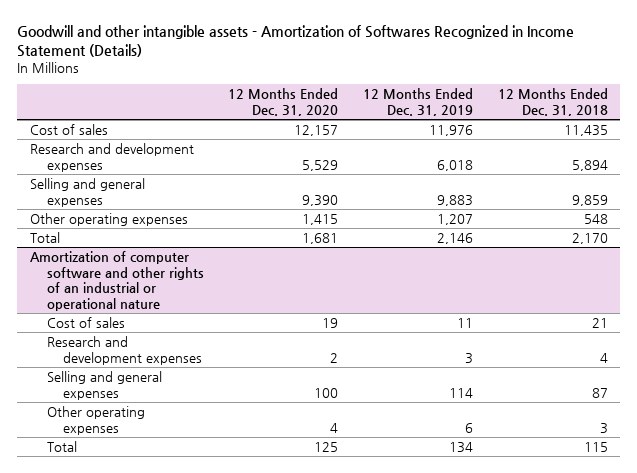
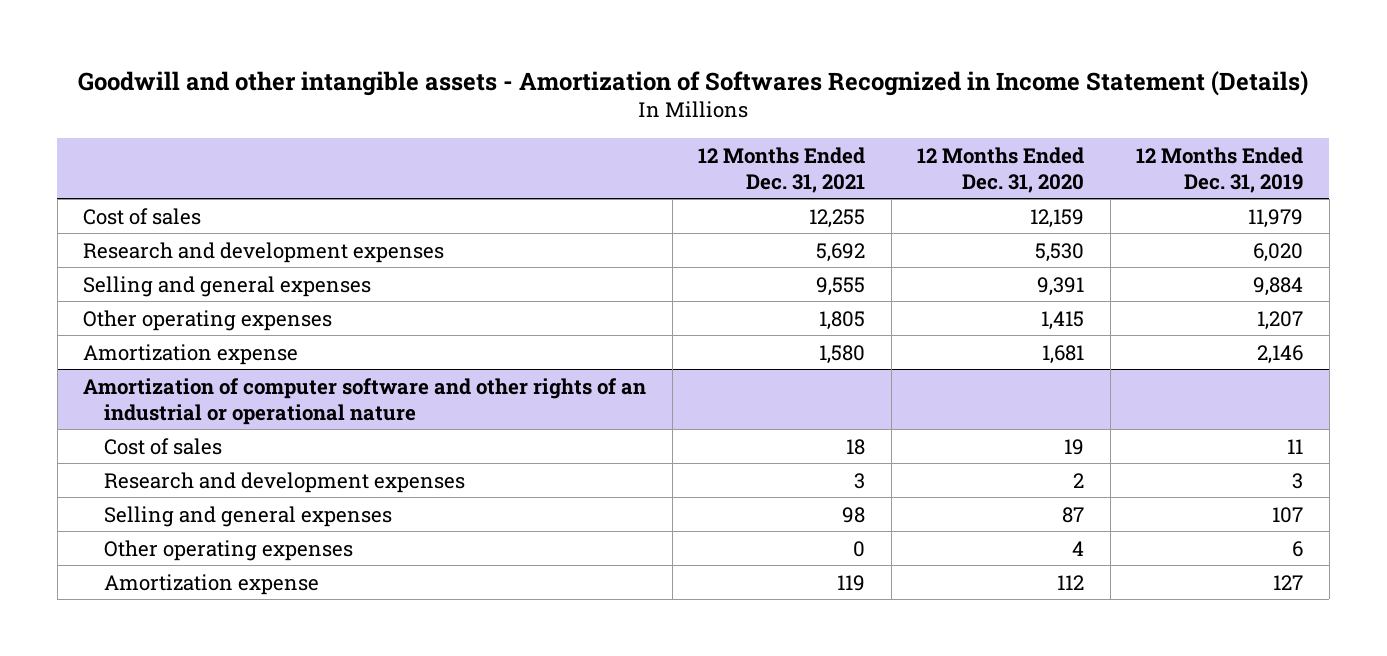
- | 12 Months Ended Dec. 31, 2020 | 12 Months Ended Dec. 31, 2019 | 12 Months Ended Dec. 31, 2018
+ | 12 Months Ended Dec. 31, 2021 | 12 Months Ended Dec. 31, 2020 | 12 Months Ended Dec. 31, 2019
- Cost of sales | 12,157 | 11,976 | 11,435
- Research and development expenses | 5,529 | 6,018 | 5,894
- Selling and general expenses | 9,390 | 9,883 | 9,859
+ Cost of sales | 12,255 | 12,159 | 11,979
+ Research and development expenses | 5,692 | 5,530 | 6,020
+ Selling and general expenses | 9,555 | 9,391 | 9,884
- Total | 1,681 | 2,146 | 2,170
+ Amortization expense | 1,580 | 1,681 | 2,146
@ Amortization of computer software and other rights of an industrial or operational nature
- Selling and general expenses | 100 | 114 | 87
+ Selling and general expenses | 98 | 87 | 107
- Total | 125 | 134 | 115
+ Amortization expense | 119 | 112 | 127

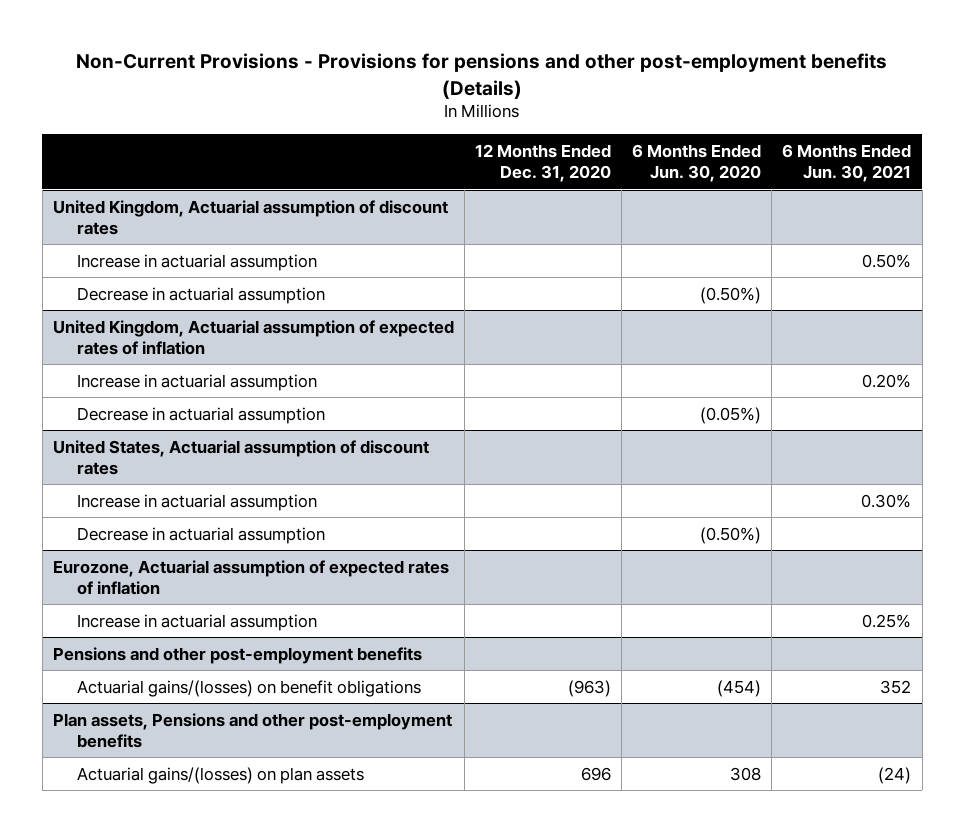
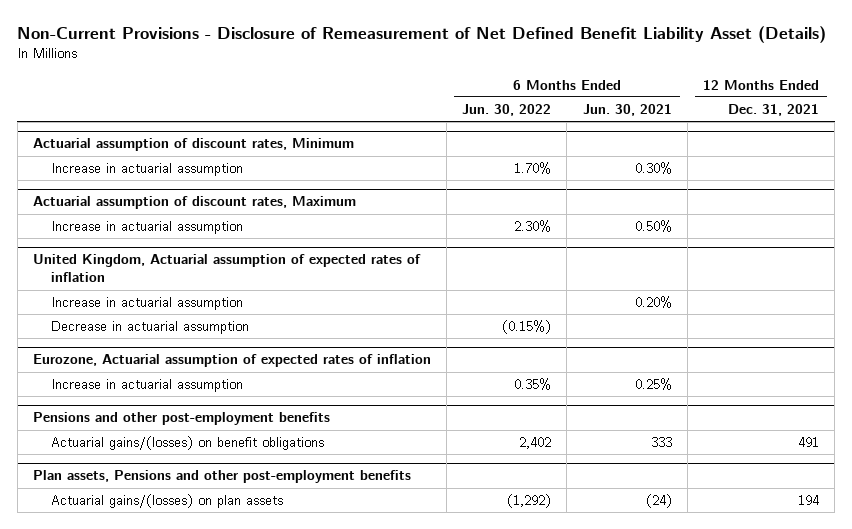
- Non-Current Provisions - Provisions for pensions and other post-employment benefits (Details)
+ Non-Current Provisions - Disclosure of Remeasurement of Net Defined Benefit Liability Asset (Details)
- | 12 Months Ended Dec. 31, 2020 | 6 Months Ended Jun. 30, 2020 | 6 Months Ended Jun. 30, 2021
+ | 6 Months Ended Jun. 30, 2022 | 6 Months Ended Jun. 30, 2021 | 12 Months Ended Dec. 31, 2021
- United Kingdom, Actuarial assumption of discount rates
+ Actuarial assumption of discount rates, Minimum
+ Increase in actuarial assumption | 1.70% | 0.30% |
+ Actuarial assumption of discount rates, Maximum
- Decrease in actuarial assumption | | (0.50%) |
- United States, Actuarial assumption of discount rates
- Increase in actuarial assumption | | | 0.30%
- Decrease in actuarial assumption | | (0.50%) |
@ Pensions and other post-employment benefits
- Actuarial gains/(losses) on benefit obligations | (963) | (454) | 352
+ Actuarial gains/(losses) on benefit obligations | 2,402 | 333 | 491

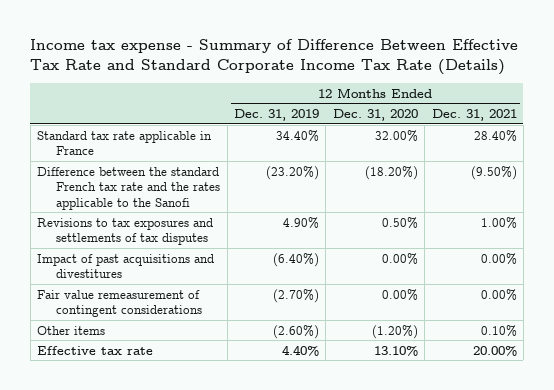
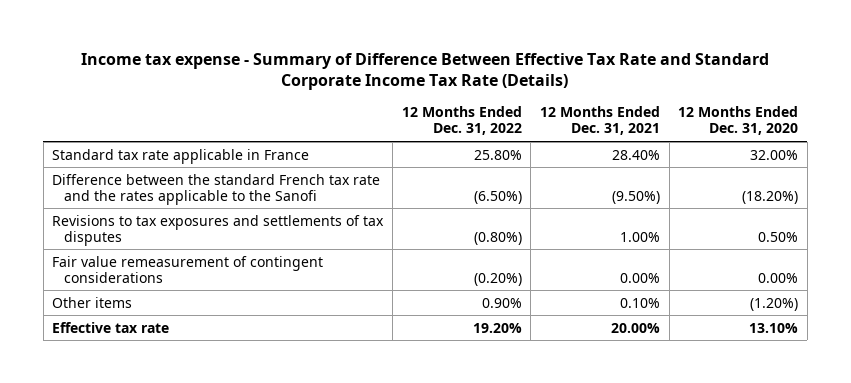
- | 12 Months Ended Dec. 31, 2019 | 12 Months Ended Dec. 31, 2020 | 12 Months Ended Dec. 31, 2021
+ | 12 Months Ended Dec. 31, 2022 | 12 Months Ended Dec. 31, 2021 | 12 Months Ended Dec. 31, 2020
- Impact of past acquisitions and divestitures | (6.40%) | 0.00% | 0.00%

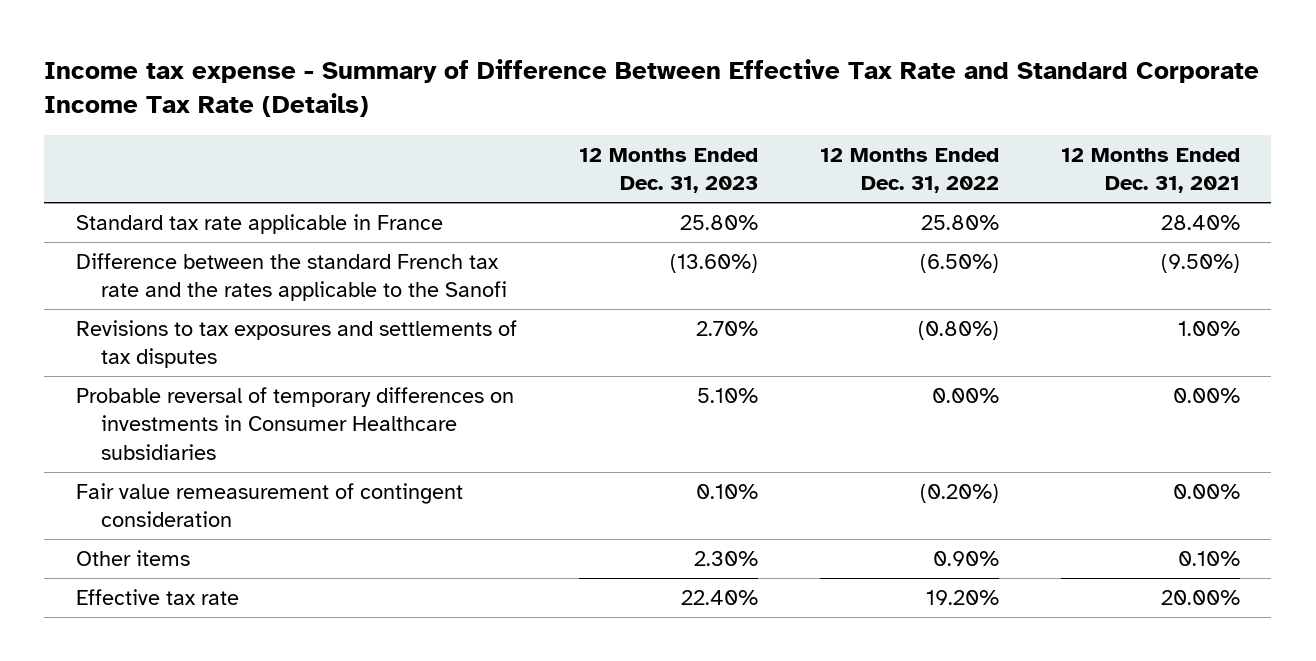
- | 12 Months Ended Dec. 31, 2022 | 12 Months Ended Dec. 31, 2021 | 12 Months Ended Dec. 31, 2020
+ | 12 Months Ended Dec. 31, 2023 | 12 Months Ended Dec. 31, 2022 | 12 Months Ended Dec. 31, 2021
- Fair value remeasurement of contingent considerations | (0.20%) | 0.00% | 0.00%
+ Probable reversal of temporary differences on investments in Consumer Healthcare subsidiaries | 5.10% | 0.00% | 0.00%
+ Fair value remeasurement of contingent consideration | 0.10% | (0.20%) | 0.00%

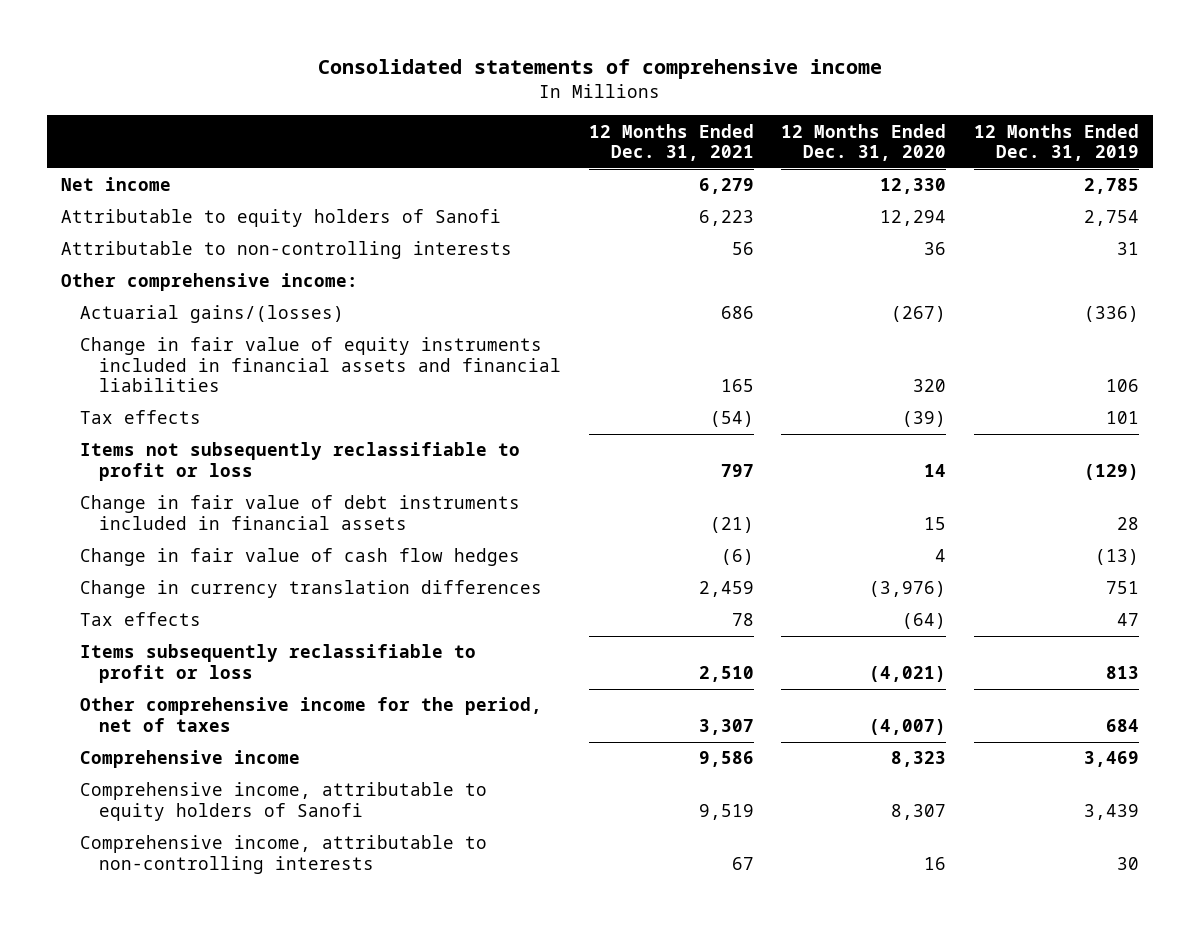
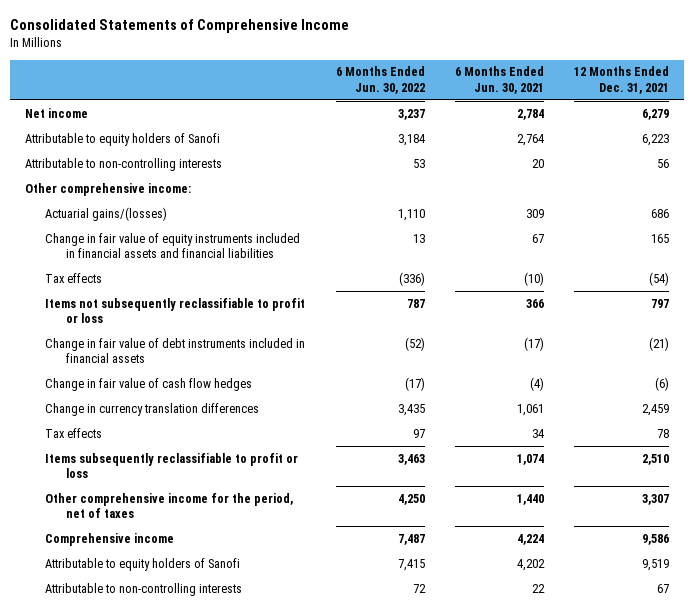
- Consolidated statements of comprehensive income
+ Consolidated Statements of Comprehensive Income
- | 12 Months Ended Dec. 31, 2021 | 12 Months Ended Dec. 31, 2020 | 12 Months Ended Dec. 31, 2019
+ | 6 Months Ended Jun. 30, 2022 | 6 Months Ended Jun. 30, 2021 | 12 Months Ended Dec. 31, 2021
- Comprehensive income, attributable to equity holders of Sanofi | 9,519 | 8,307 | 3,439
- Comprehensive income, attributable to non-controlling interests | 67 | 16 | 30
+ Attributable to equity holders of Sanofi | 7,415 | 4,202 | 9,519
+ Attributable to non-controlling interests | 72 | 22 | 67

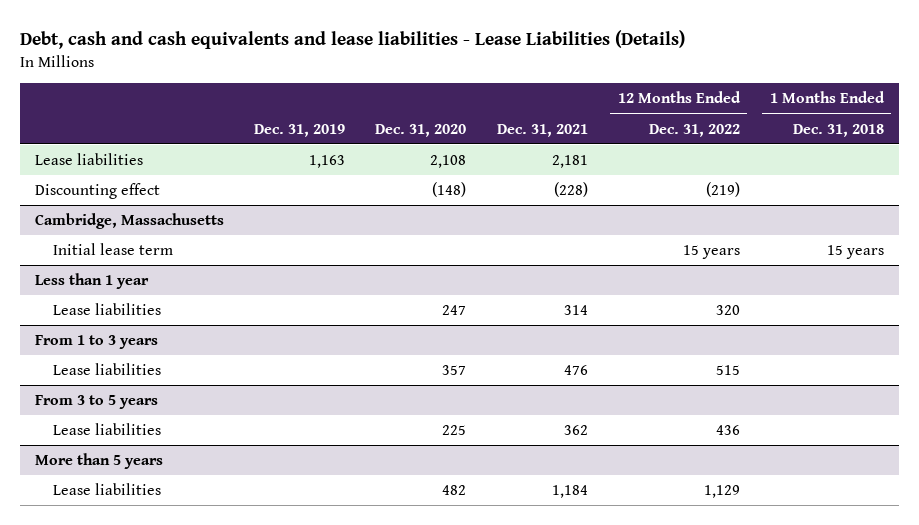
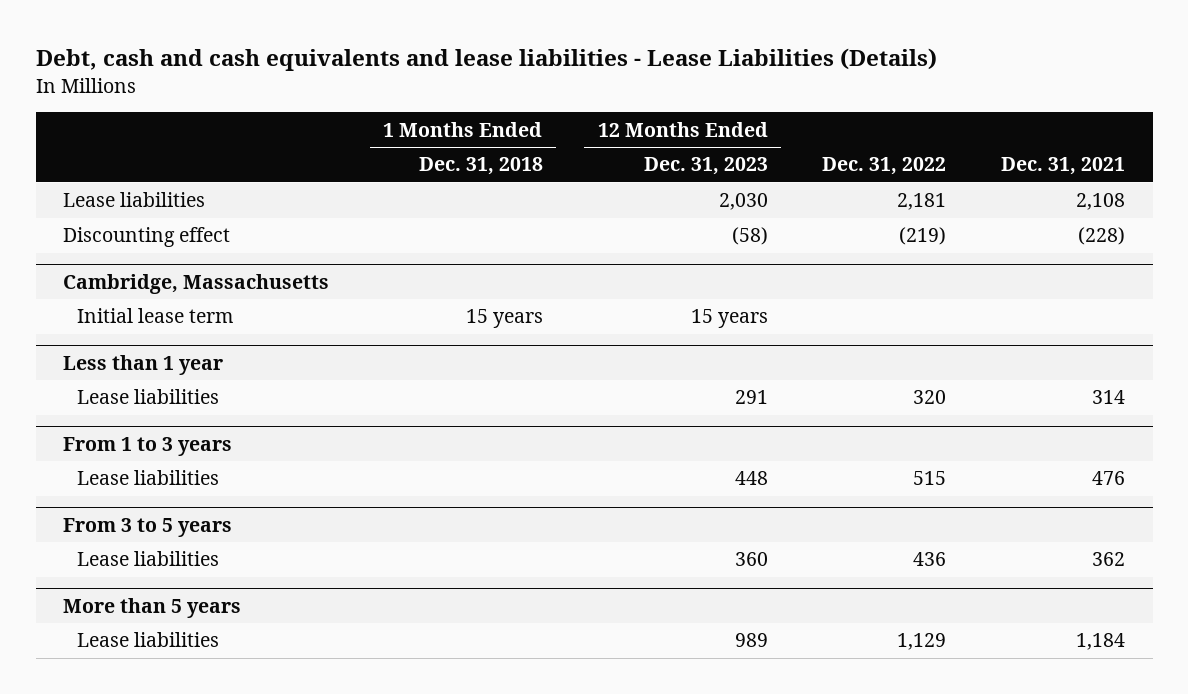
- | Dec. 31, 2019 | Dec. 31, 2020 | Dec. 31, 2021 | 12 Months Ended Dec. 31, 2022 | 1 Months Ended Dec. 31, 2018
+ | 1 Months Ended Dec. 31, 2018 | 12 Months Ended Dec. 31, 2023 | Dec. 31, 2022 | Dec. 31, 2021
- Lease liabilities | 1,163 | 2,108 | 2,181 | |
+ Lease liabilities | | 2,030 | 2,181 | 2,108

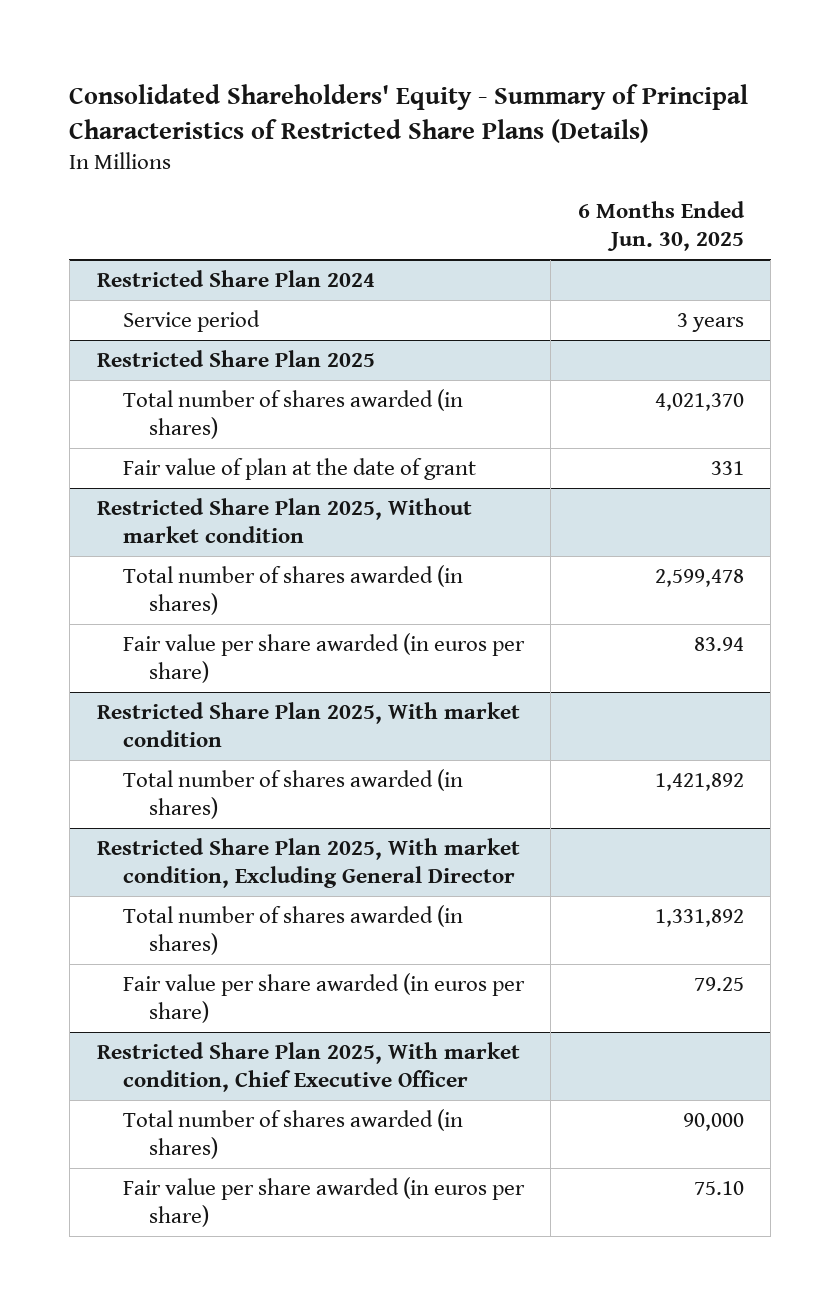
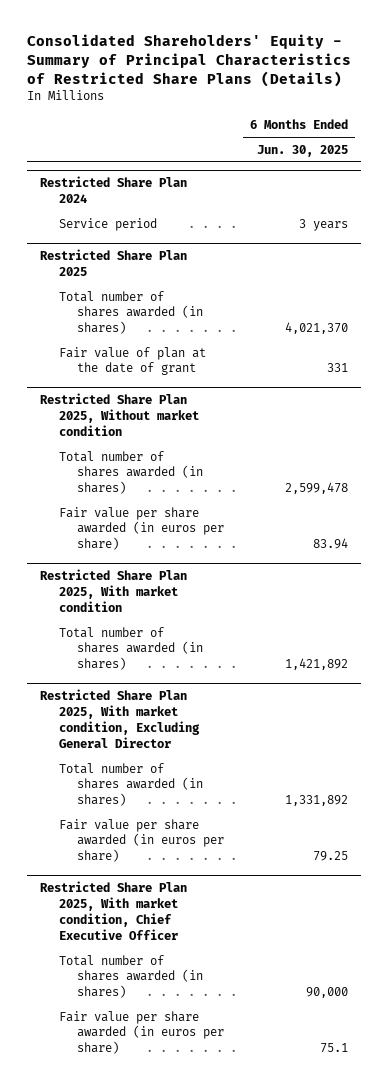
@ Restricted Share Plan 2025, With market condition, Chief Executive Officer
- Fair value per share awarded (in euros per share) | 75.10
+ Fair value per share awarded (in euros per share) | 75.1

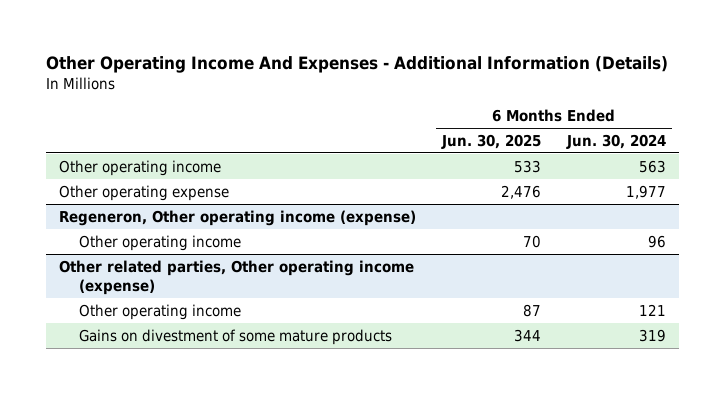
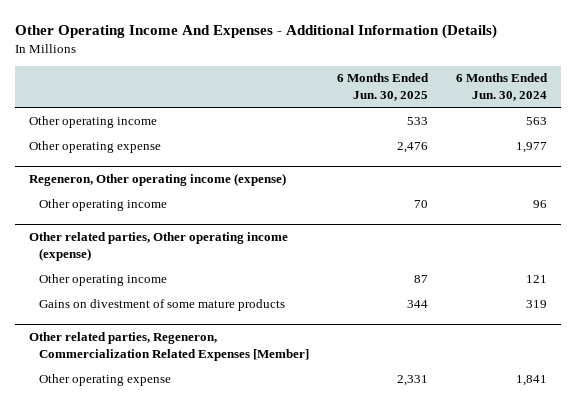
+ Other related parties, Regeneron, Commercialization Related Expenses [Member]
+ Other operating expense | 2,331 | 1,841

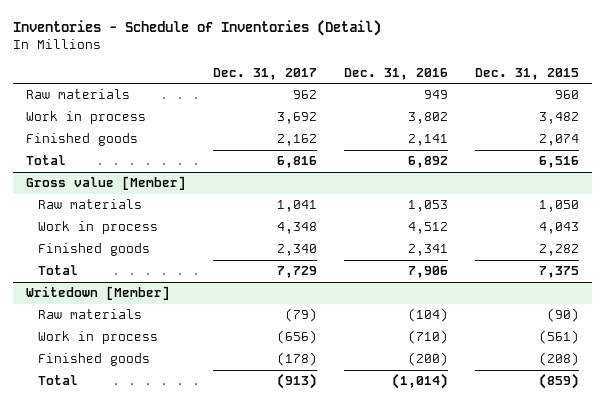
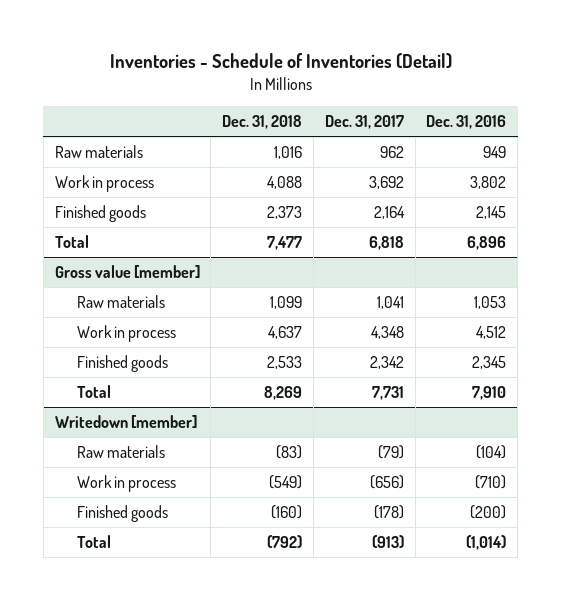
- | Dec. 31, 2017 | Dec. 31, 2016 | Dec. 31, 2015
+ | Dec. 31, 2018 | Dec. 31, 2017 | Dec. 31, 2016
- Finished goods | 2,162 | 2,141 | 2,074
- Total | 6,816 | 6,892 | 6,516
- Gross value [Member]
+ Finished goods | 2,373 | 2,164 | 2,145
+ Total | 7,477 | 6,818 | 6,896
+ Gross value [member]
- Finished goods | 2,340 | 2,341 | 2,282
- Total | 7,729 | 7,906 | 7,375
- Writedown [Member]
+ Finished goods | 2,533 | 2,342 | 2,345
+ Total | 8,269 | 7,731 | 7,910
+ Writedown [member]

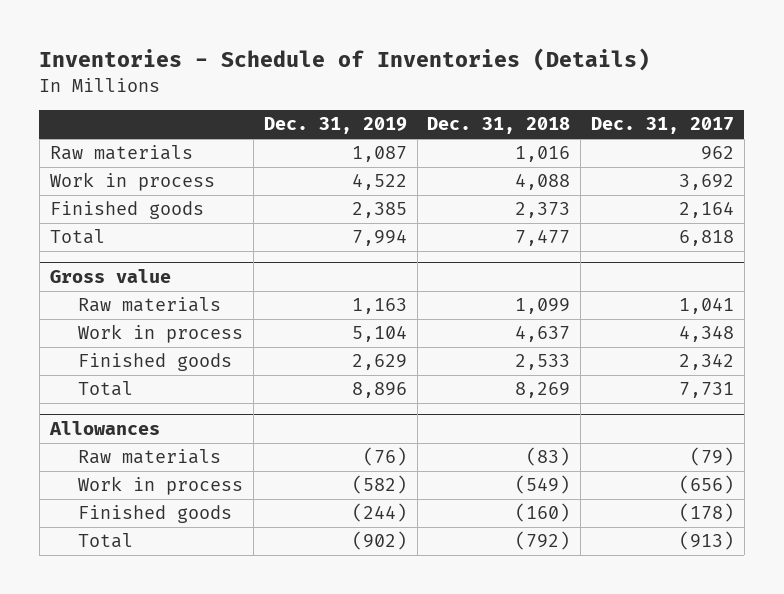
- Inventories - Schedule of Inventories (Detail)
+ Inventories - Schedule of Inventories (Details)
- | Dec. 31, 2018 | Dec. 31, 2017 | Dec. 31, 2016
+ | Dec. 31, 2019 | Dec. 31, 2018 | Dec. 31, 2017
- Gross value [member]
+ Gross value
- Writedown [member]
+ Allowances

